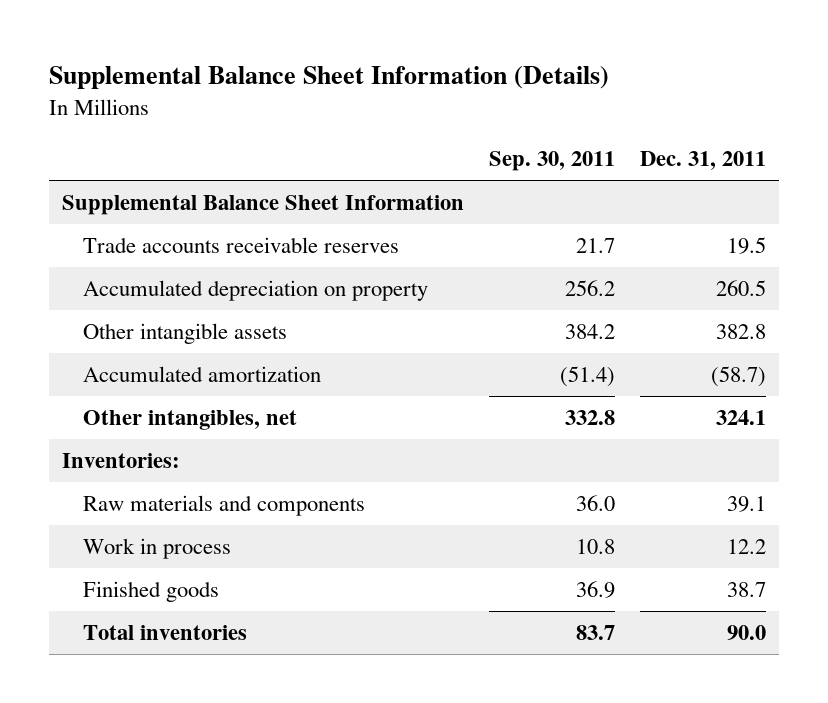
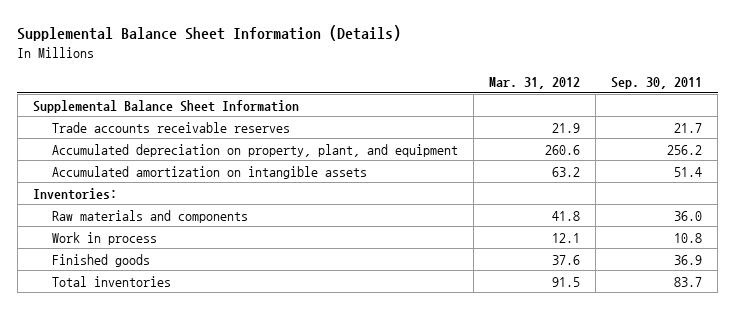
- | Sep. 30, 2011 | Dec. 31, 2011
+ | Mar. 31, 2012 | Sep. 30, 2011
- Accumulated depreciation on property | 256.2 | 260.5
- Other intangible assets | 384.2 | 382.8
- Accumulated amortization | (51.4) | (58.7)
- Other intangibles, net | 332.8 | 324.1
+ Accumulated depreciation on property, plant, and equipment | 260.6 | 256.2
+ Accumulated amortization on intangible assets | 63.2 | 51.4

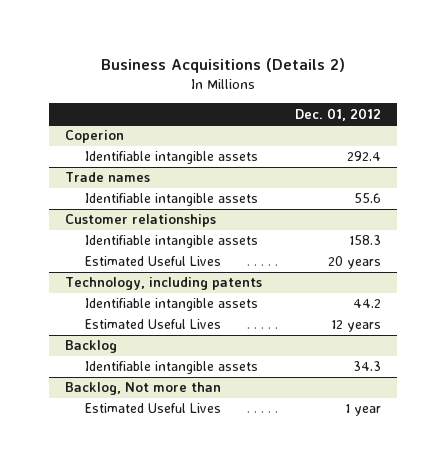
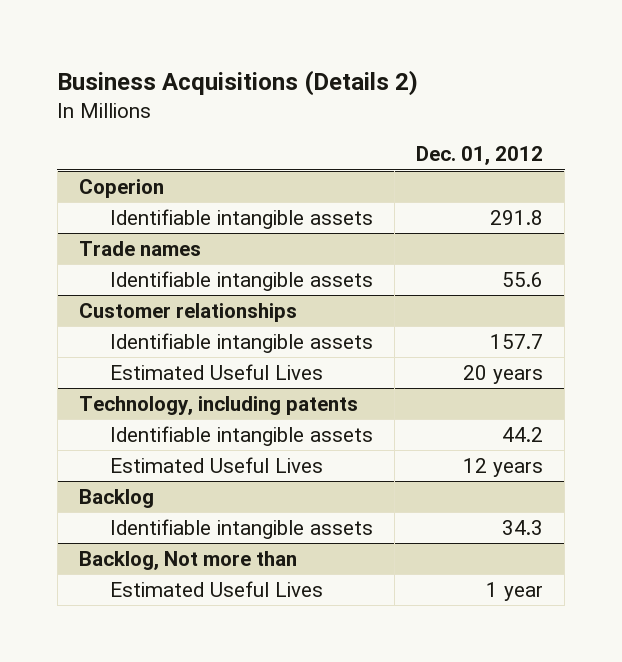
@ Coperion
- Identifiable intangible assets | 292.4
+ Identifiable intangible assets | 291.8
@ Customer relationships
- Identifiable intangible assets | 158.3
+ Identifiable intangible assets | 157.7

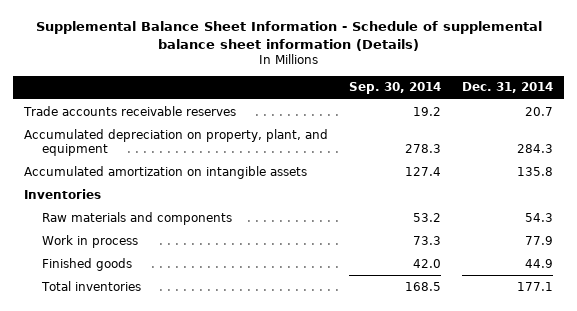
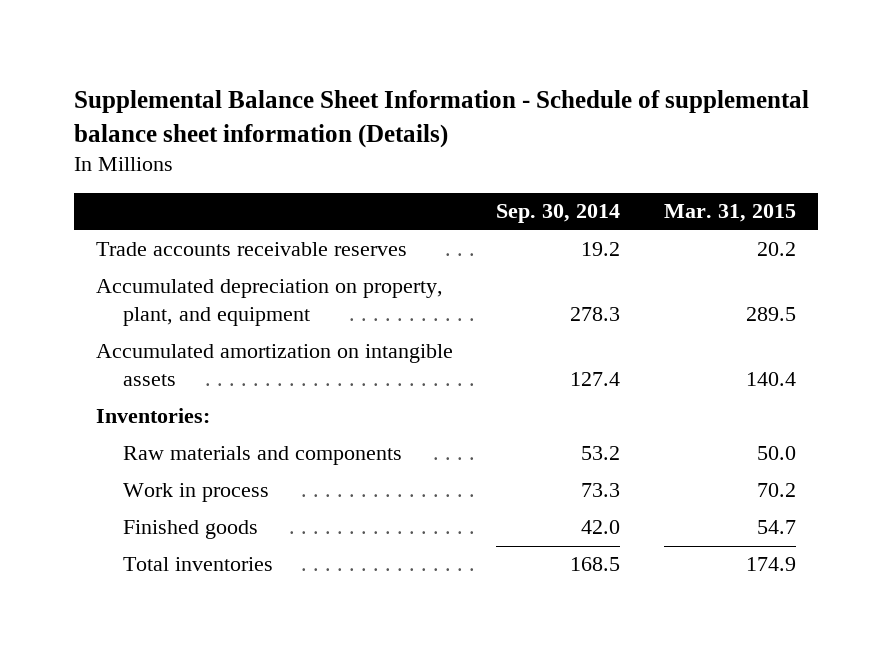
- | Sep. 30, 2014 | Dec. 31, 2014
+ | Sep. 30, 2014 | Mar. 31, 2015
- Inventories
+ Inventories:

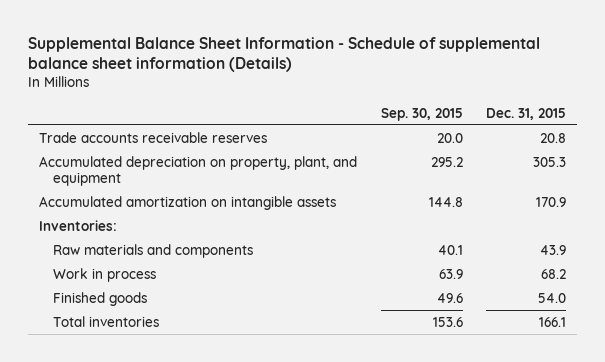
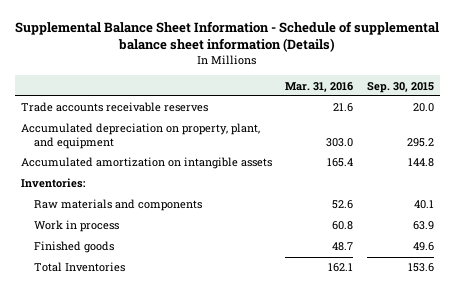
- | Sep. 30, 2015 | Dec. 31, 2015
+ | Mar. 31, 2016 | Sep. 30, 2015
- Total inventories | 153.6 | 166.1
+ Total Inventories | 162.1 | 153.6

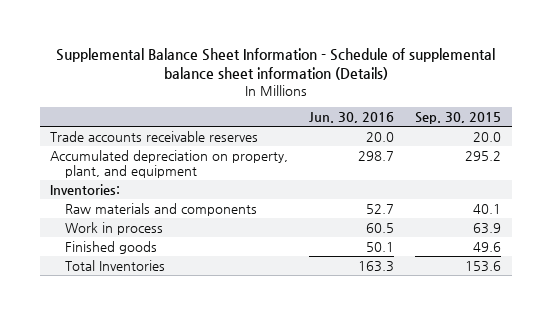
- | Mar. 31, 2016 | Sep. 30, 2015
+ | Jun. 30, 2016 | Sep. 30, 2015
- Accumulated amortization on intangible assets | 165.4 | 144.8

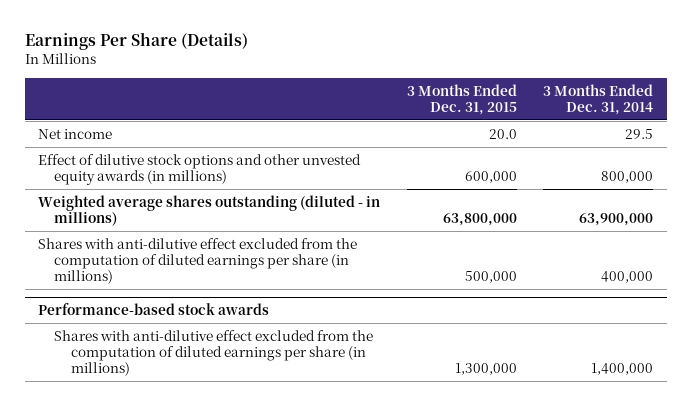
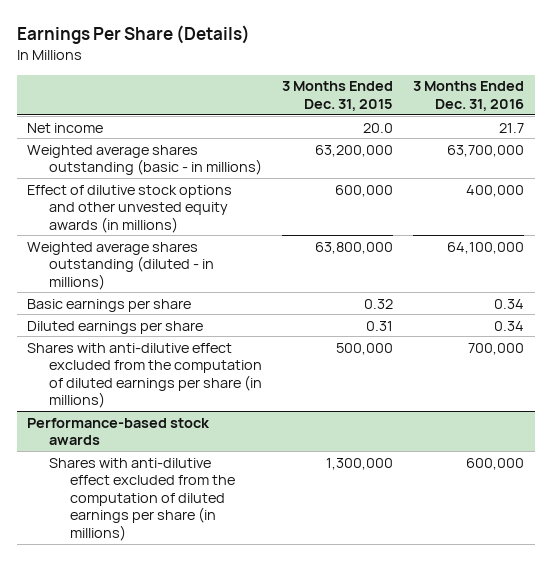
- | 3 Months Ended Dec. 31, 2015 | 3 Months Ended Dec. 31, 2014
+ | 3 Months Ended Dec. 31, 2015 | 3 Months Ended Dec. 31, 2016
+ Weighted average shares outstanding (basic - in millions) | 63,200,000 | 63,700,000
+ Basic earnings per share | 0.32 | 0.34
+ Diluted earnings per share | 0.31 | 0.34

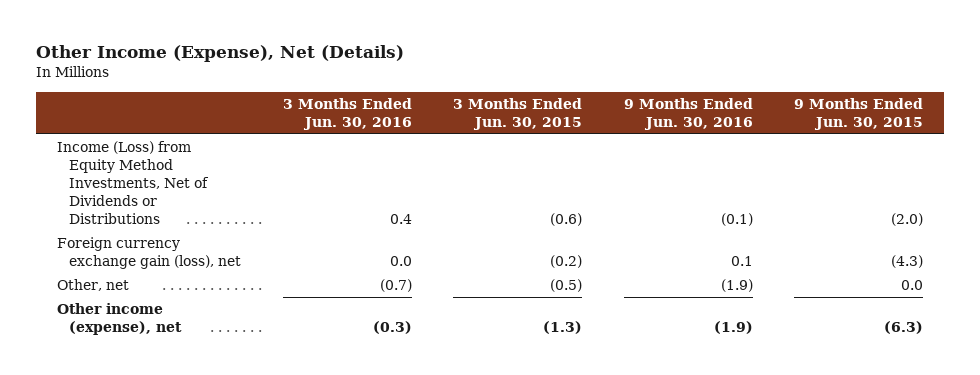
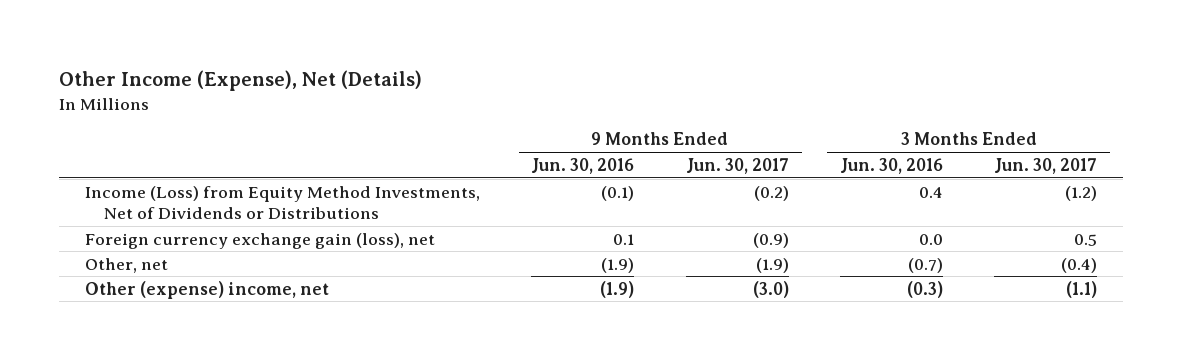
- | 3 Months Ended Jun. 30, 2016 | 3 Months Ended Jun. 30, 2015 | 9 Months Ended Jun. 30, 2016 | 9 Months Ended Jun. 30, 2015
+ | 9 Months Ended Jun. 30, 2016 | 9 Months Ended Jun. 30, 2017 | 3 Months Ended Jun. 30, 2016 | 3 Months Ended Jun. 30, 2017
- Other income (expense), net | (0.3) | (1.3) | (1.9) | (6.3)
+ Other (expense) income, net | (1.9) | (3.0) | (0.3) | (1.1)

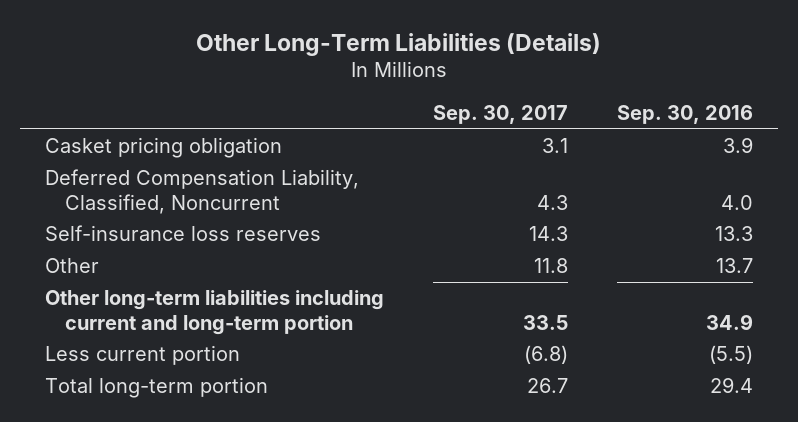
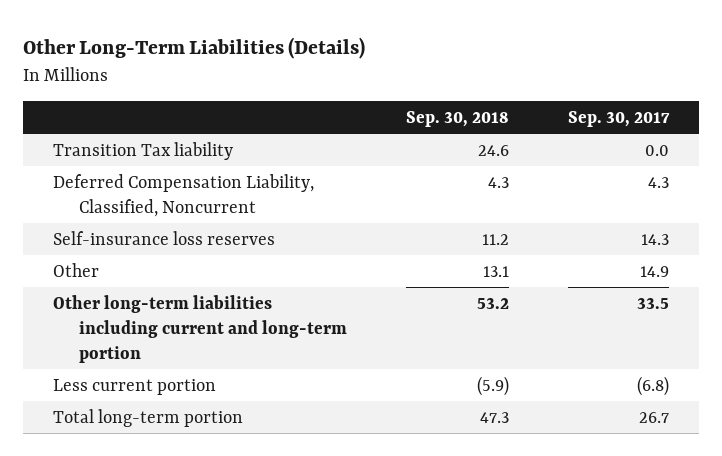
- | Sep. 30, 2017 | Sep. 30, 2016
+ | Sep. 30, 2018 | Sep. 30, 2017
- Casket pricing obligation | 3.1 | 3.9
+ Transition Tax liability | 24.6 | 0.0
- Other | 11.8 | 13.7
+ Other | 13.1 | 14.9

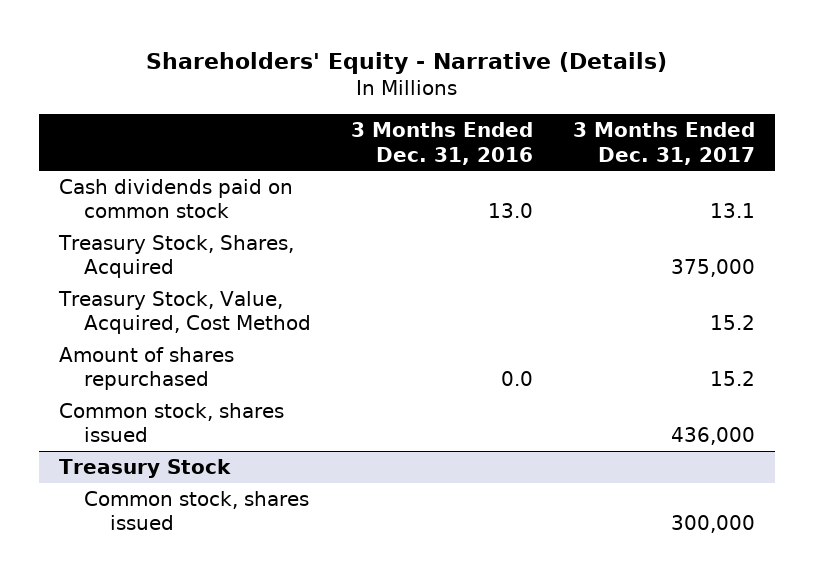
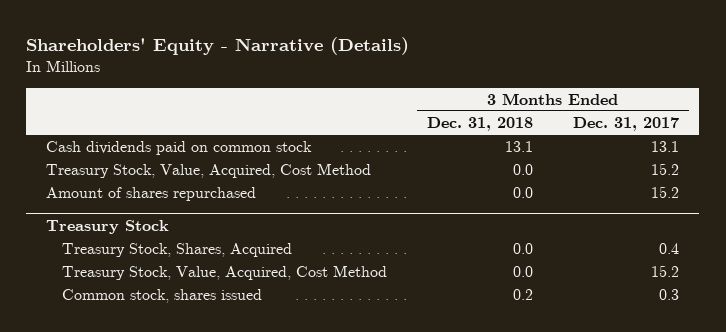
- | 3 Months Ended Dec. 31, 2016 | 3 Months Ended Dec. 31, 2017
+ | 3 Months Ended Dec. 31, 2018 | 3 Months Ended Dec. 31, 2017
- Treasury Stock, Shares, Acquired | | 375,000
- Common stock, shares issued | | 436,000
@ Treasury Stock
- Common stock, shares issued | | 300,000
+ Treasury Stock, Shares, Acquired | 0.0 | 0.4
+ Treasury Stock, Value, Acquired, Cost Method | 0.0 | 15.2
+ Common stock, shares issued | 0.2 | 0.3

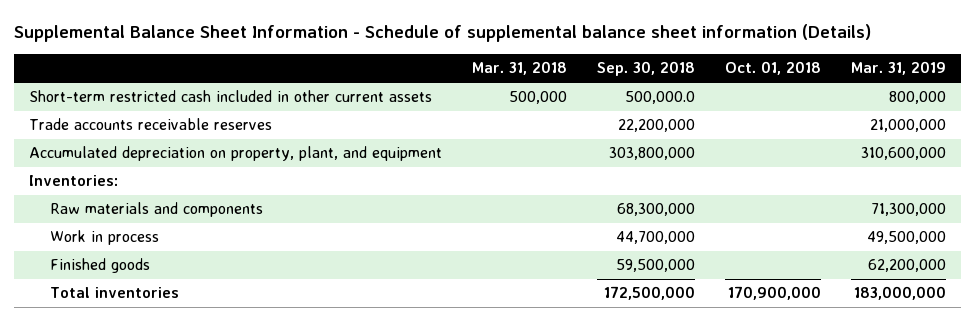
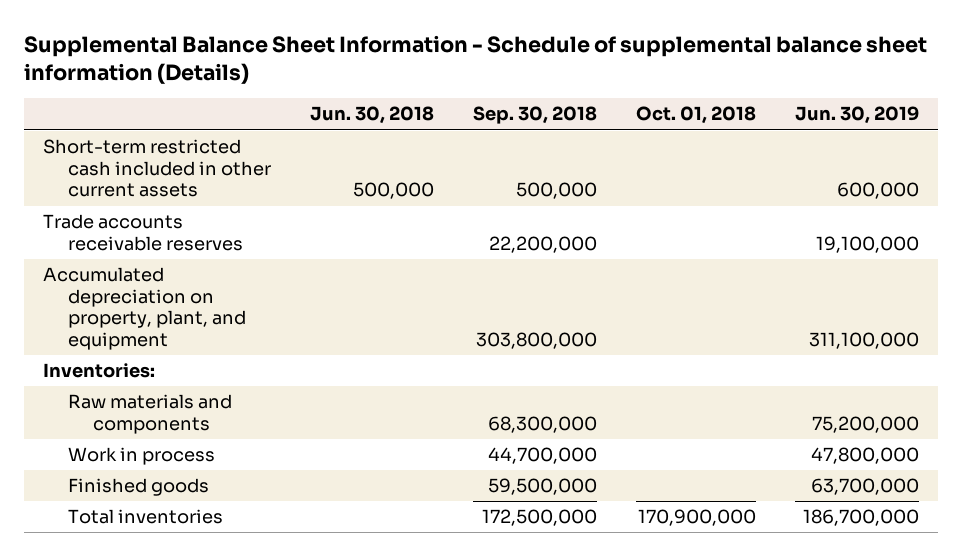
- | Mar. 31, 2018 | Sep. 30, 2018 | Oct. 01, 2018 | Mar. 31, 2019
+ | Jun. 30, 2018 | Sep. 30, 2018 | Oct. 01, 2018 | Jun. 30, 2019
- Short-term restricted cash included in other current assets | 500,000 | 500,000.0 | | 800,000
+ Short-term restricted cash included in other current assets | 500,000 | 500,000 | | 600,000

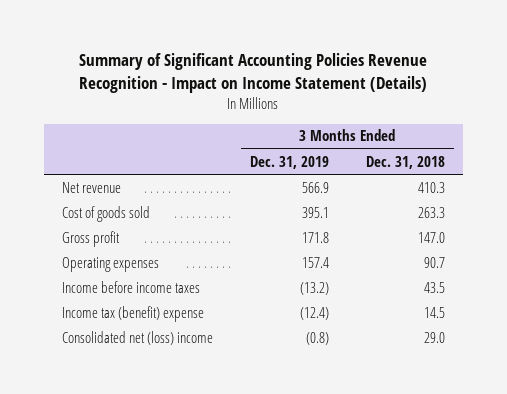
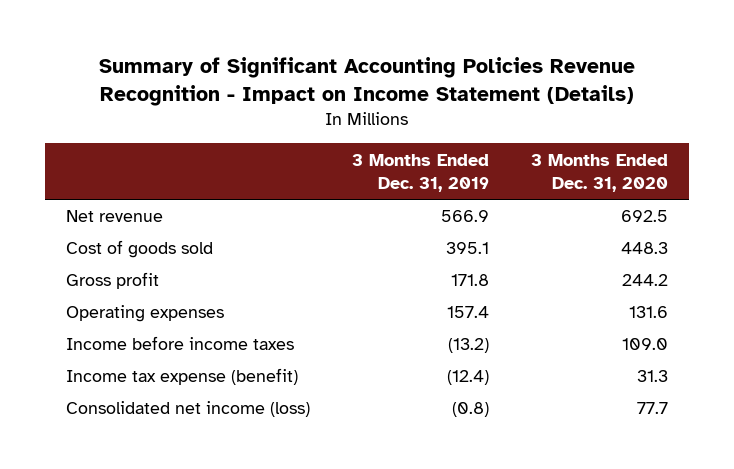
- | 3 Months Ended Dec. 31, 2019 | 3 Months Ended Dec. 31, 2018
+ | 3 Months Ended Dec. 31, 2019 | 3 Months Ended Dec. 31, 2020
- Income tax (benefit) expense | (12.4) | 14.5
- Consolidated net (loss) income | (0.8) | 29.0
+ Income tax expense (benefit) | (12.4) | 31.3
+ Consolidated net income (loss) | (0.8) | 77.7

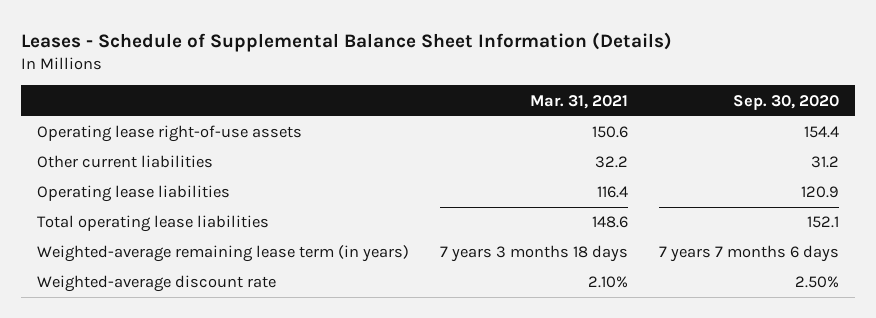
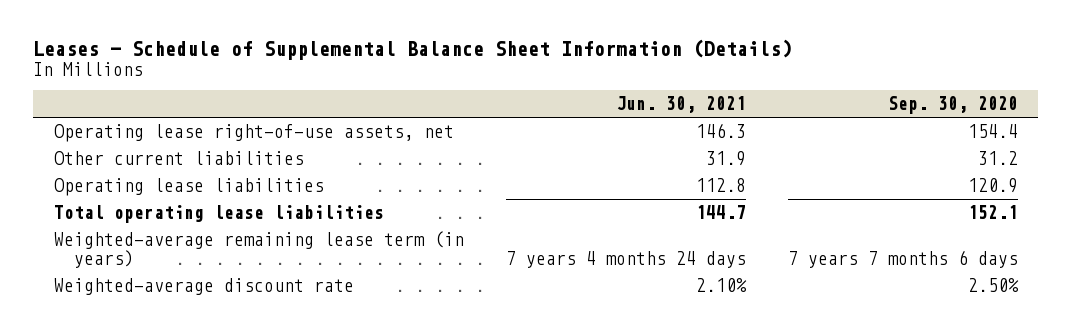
- | Mar. 31, 2021 | Sep. 30, 2020
+ | Jun. 30, 2021 | Sep. 30, 2020
- Operating lease right-of-use assets | 150.6 | 154.4
+ Operating lease right-of-use assets, net | 146.3 | 154.4

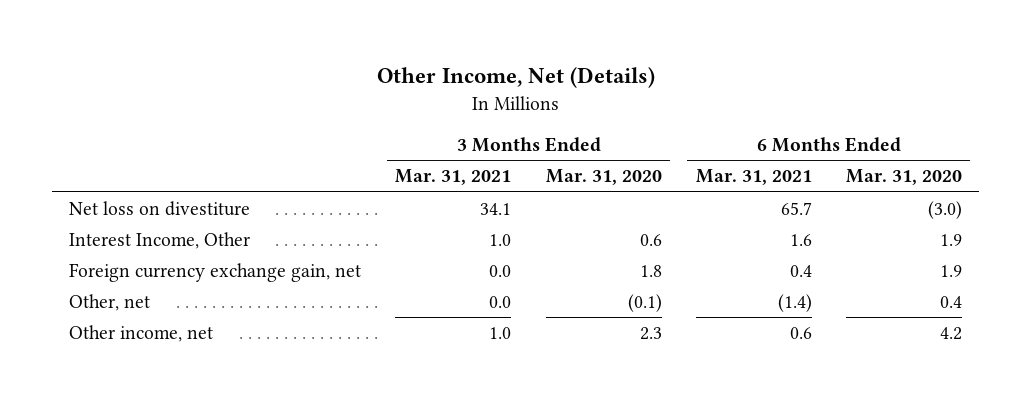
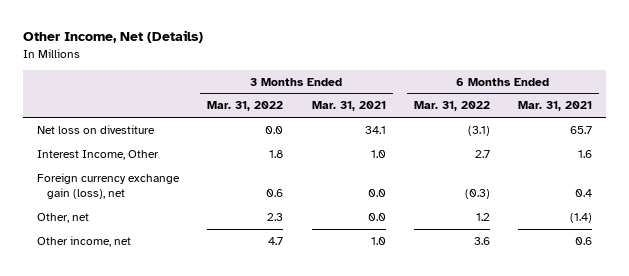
- | 3 Months Ended Mar. 31, 2021 | 3 Months Ended Mar. 31, 2020 | 6 Months Ended Mar. 31, 2021 | 6 Months Ended Mar. 31, 2020
+ | 3 Months Ended Mar. 31, 2022 | 3 Months Ended Mar. 31, 2021 | 6 Months Ended Mar. 31, 2022 | 6 Months Ended Mar. 31, 2021
- Foreign currency exchange gain, net | 0.0 | 1.8 | 0.4 | 1.9
+ Foreign currency exchange gain (loss), net | 0.6 | 0.0 | (0.3) | 0.4

